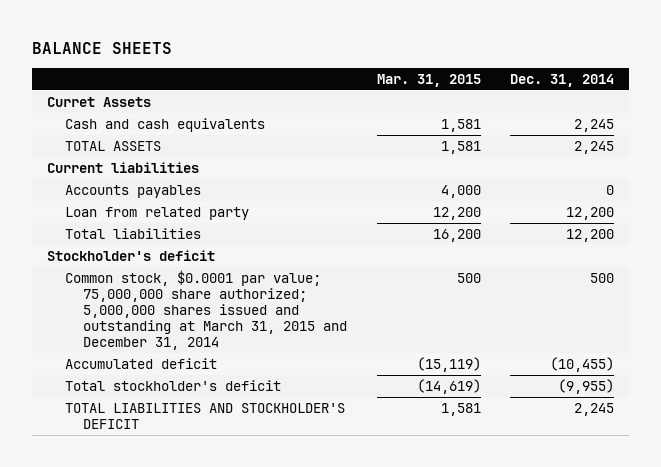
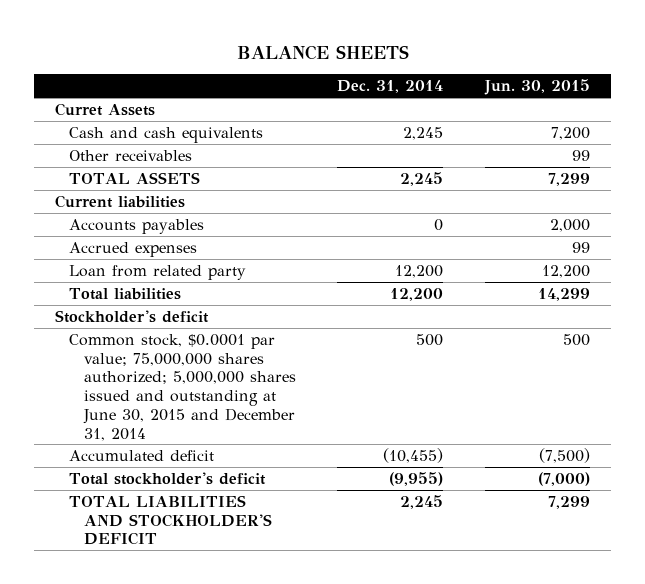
- | Mar. 31, 2015 | Dec. 31, 2014
+ | Dec. 31, 2014 | Jun. 30, 2015
+ Other receivables | | 99
+ Accrued expenses | | 99
- Common stock, $0.0001 par value; 75,000,000 share authorized; 5,000,000 shares issued and outstanding at March 31, 2015 and December 31, 2014 | 500 | 500
+ Common stock, $0.0001 par value; 75,000,000 shares authorized; 5,000,000 shares issued and outstanding at June 30, 2015 and December 31, 2014 | 500 | 500

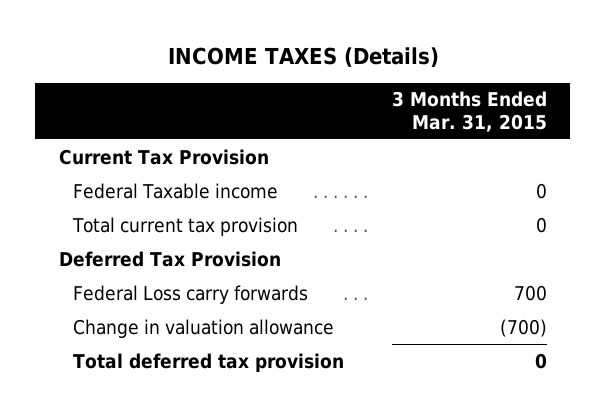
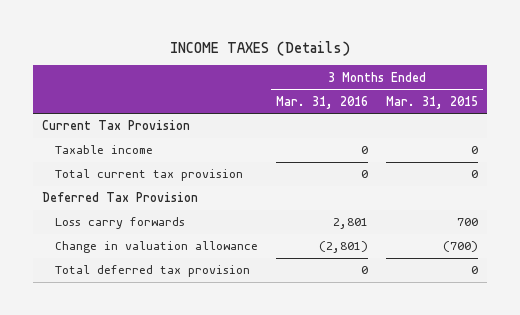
- | 3 Months Ended Mar. 31, 2015
+ | 3 Months Ended Mar. 31, 2016 | 3 Months Ended Mar. 31, 2015
- Federal Taxable income | 0
+ Taxable income | 0 | 0
- Federal Loss carry forwards | 700
+ Loss carry forwards | 2,801 | 700

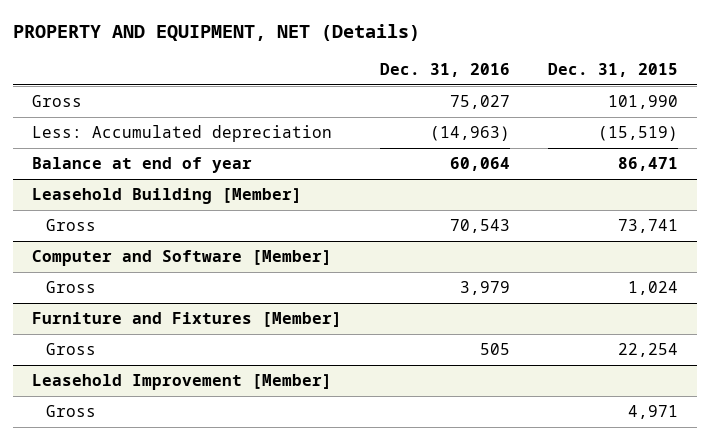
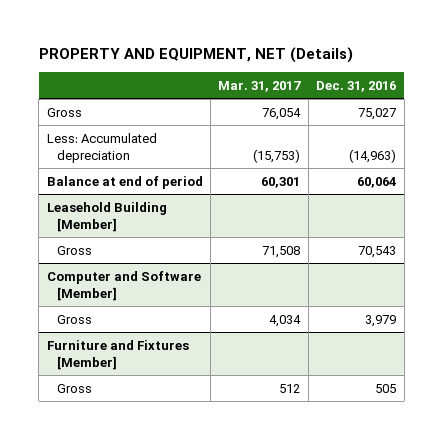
- | Dec. 31, 2016 | Dec. 31, 2015
+ | Mar. 31, 2017 | Dec. 31, 2016
- Balance at end of year | 60,064 | 86,471
+ Balance at end of period | 60,301 | 60,064
- Leasehold Improvement [Member]
- Gross | | 4,971

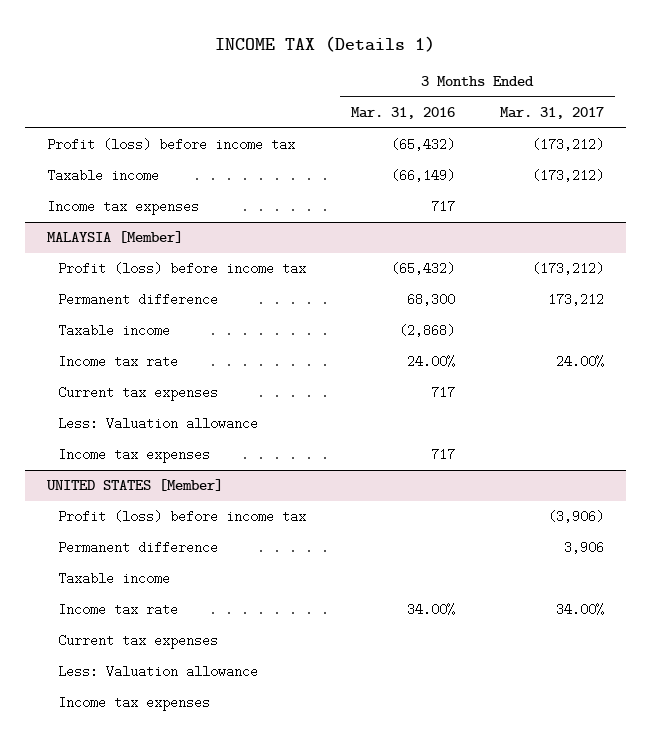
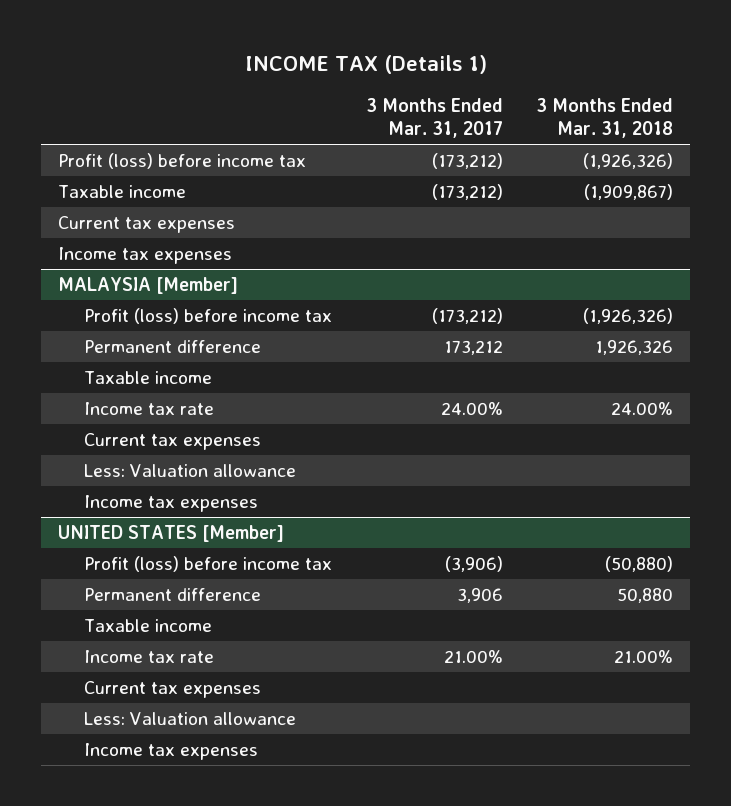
- | 3 Months Ended Mar. 31, 2016 | 3 Months Ended Mar. 31, 2017
+ | 3 Months Ended Mar. 31, 2017 | 3 Months Ended Mar. 31, 2018
+ Current tax expenses
@ UNITED STATES [Member]
- Income tax rate | 34.00% | 34.00%
+ Income tax rate | 21.00% | 21.00%

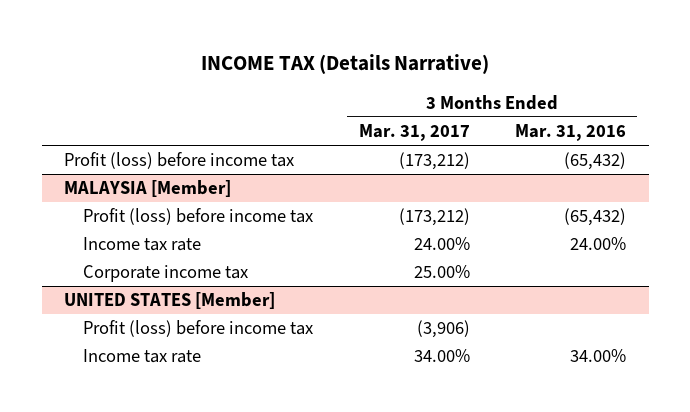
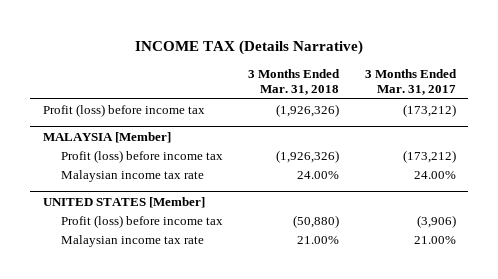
- | 3 Months Ended Mar. 31, 2017 | 3 Months Ended Mar. 31, 2016
+ | 3 Months Ended Mar. 31, 2018 | 3 Months Ended Mar. 31, 2017
@ MALAYSIA [Member]
- Income tax rate | 24.00% | 24.00%
- Corporate income tax | 25.00% |
+ Malaysian income tax rate | 24.00% | 24.00%
@ UNITED STATES [Member]
- Income tax rate | 34.00% | 34.00%
+ Malaysian income tax rate | 21.00% | 21.00%

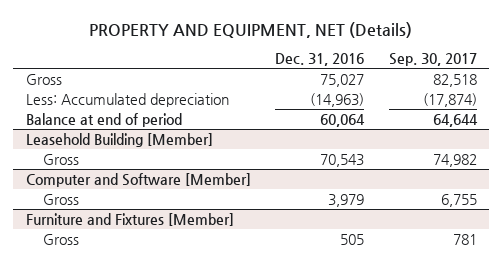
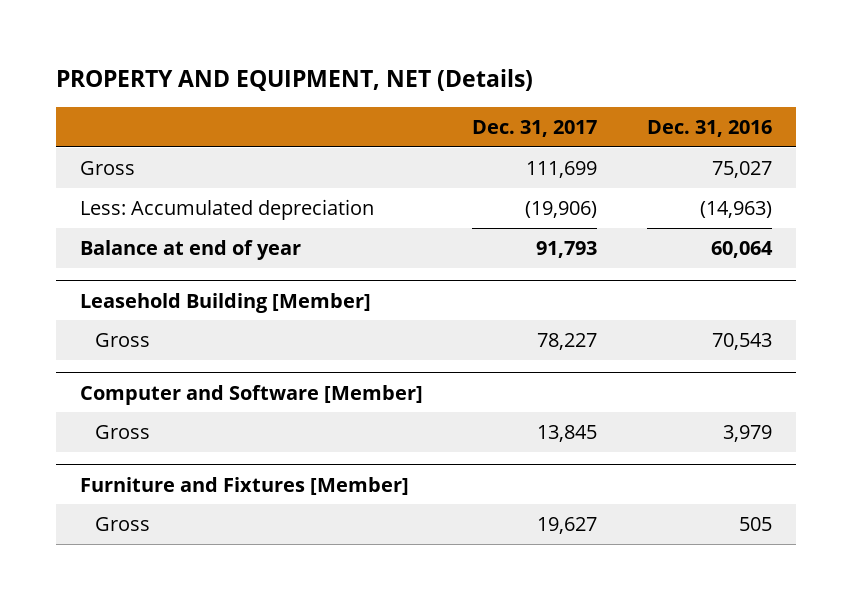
- | Dec. 31, 2016 | Sep. 30, 2017
+ | Dec. 31, 2017 | Dec. 31, 2016
- Balance at end of period | 60,064 | 64,644
+ Balance at end of year | 91,793 | 60,064

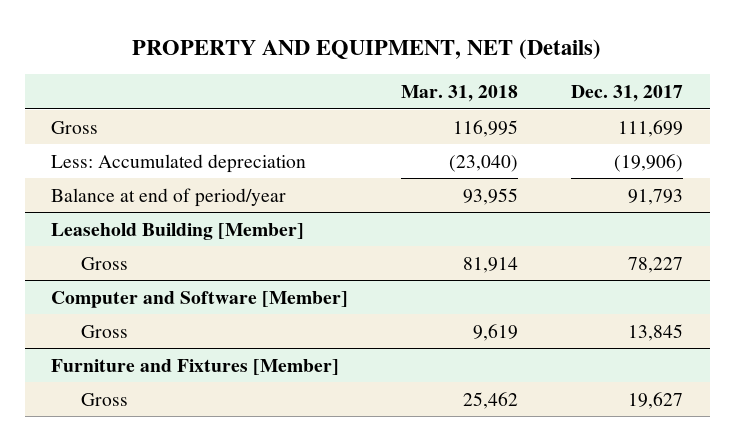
- | Dec. 31, 2017 | Dec. 31, 2016
+ | Mar. 31, 2018 | Dec. 31, 2017
- Balance at end of year | 91,793 | 60,064
+ Balance at end of period/year | 93,955 | 91,793

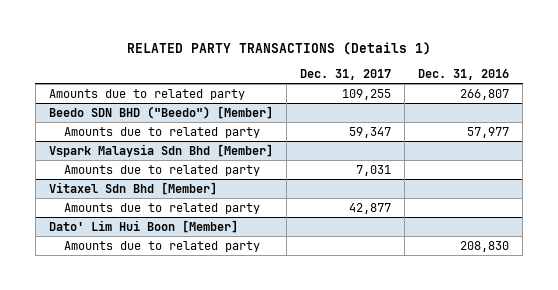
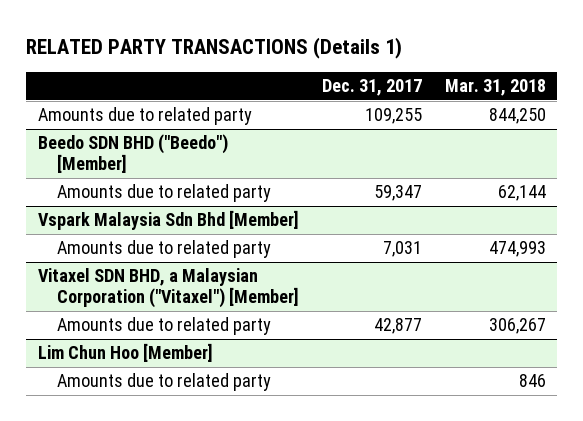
- | Dec. 31, 2017 | Dec. 31, 2016
+ | Dec. 31, 2017 | Mar. 31, 2018
- Vitaxel Sdn Bhd [Member]
+ Vitaxel SDN BHD, a Malaysian Corporation ("Vitaxel") [Member]
- Dato' Lim Hui Boon [Member]
+ Lim Chun Hoo [Member]

